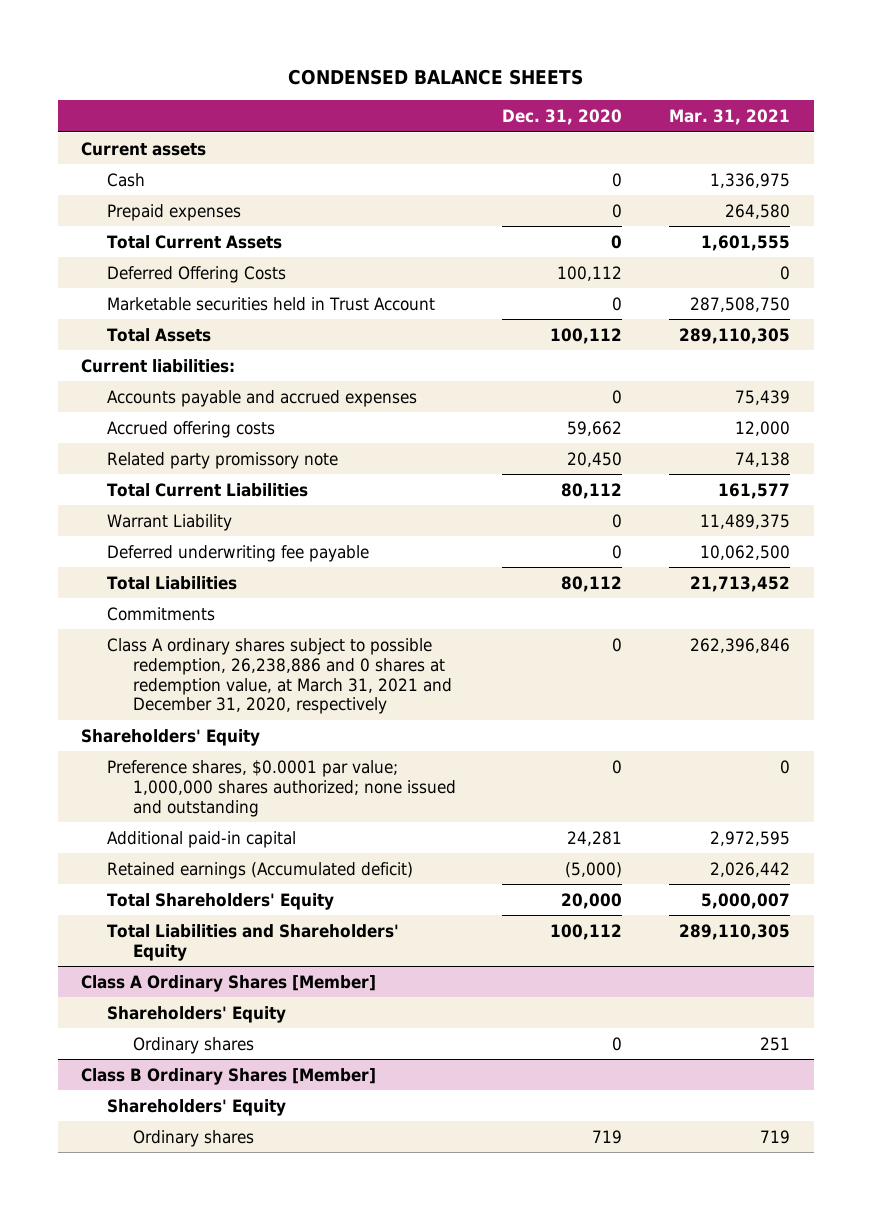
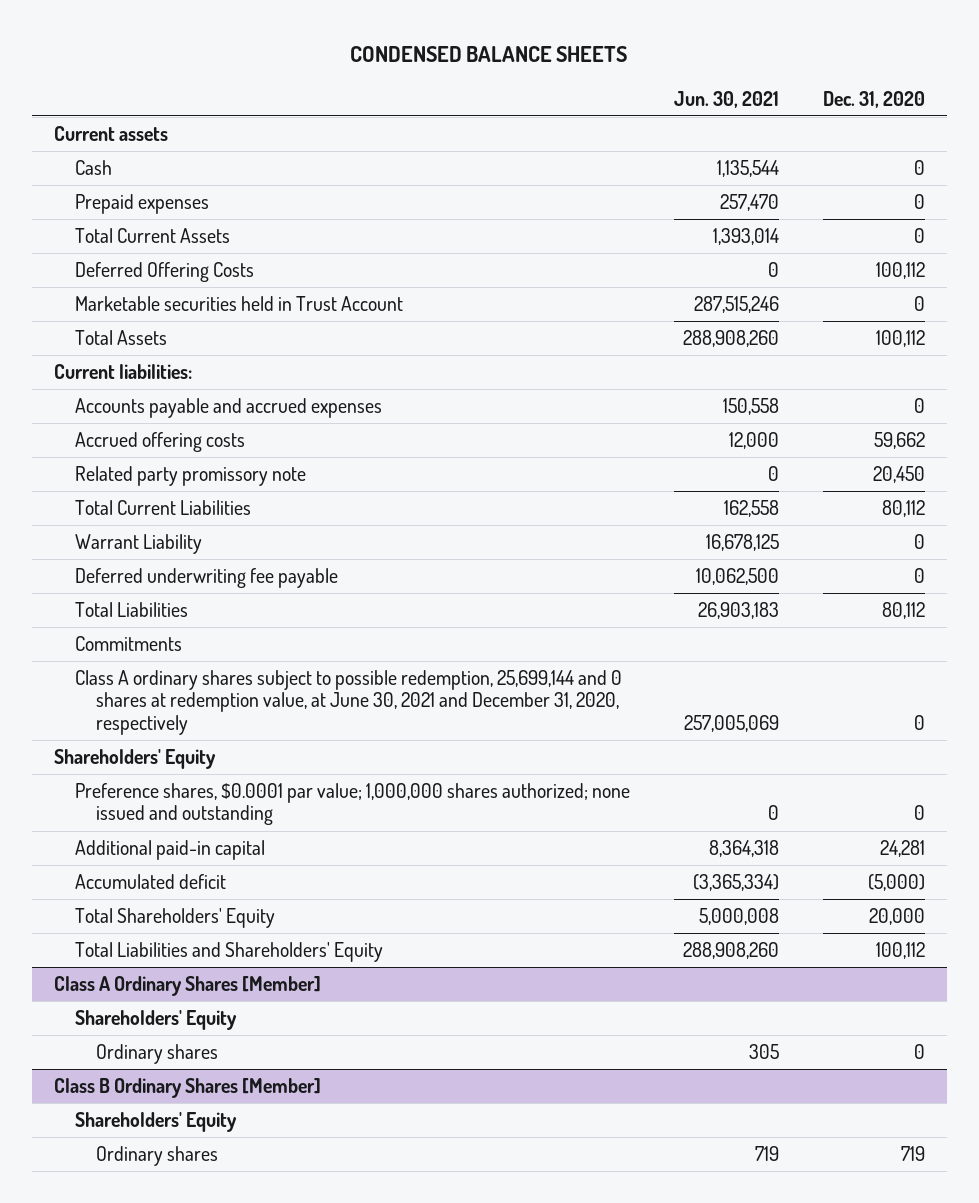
- | Dec. 31, 2020 | Mar. 31, 2021
+ | Jun. 30, 2021 | Dec. 31, 2020
- Class A ordinary shares subject to possible redemption, 26,238,886 and 0 shares at redemption value, at March 31, 2021 and December 31, 2020, respectively | 0 | 262,396,846
+ Class A ordinary shares subject to possible redemption, 25,699,144 and 0 shares at redemption value, at June 30, 2021 and December 31, 2020, respectively | 257,005,069 | 0
- Retained earnings (Accumulated deficit) | (5,000) | 2,026,442
+ Accumulated deficit | (3,365,334) | (5,000)

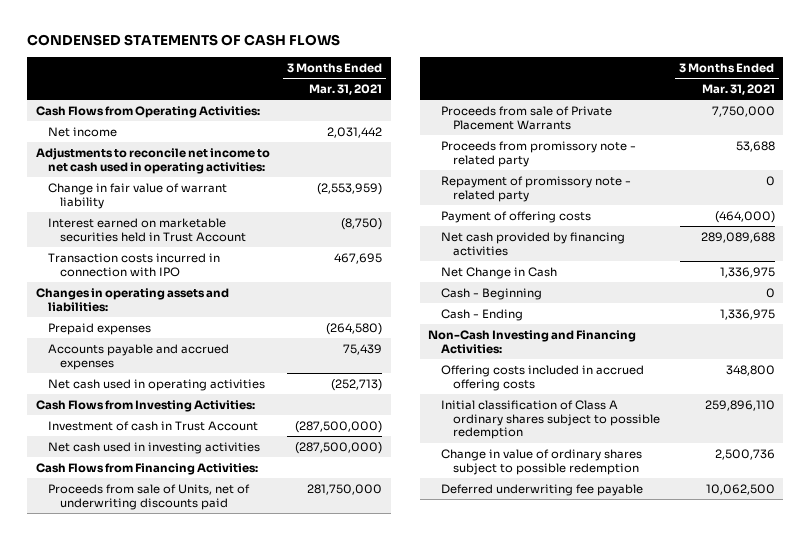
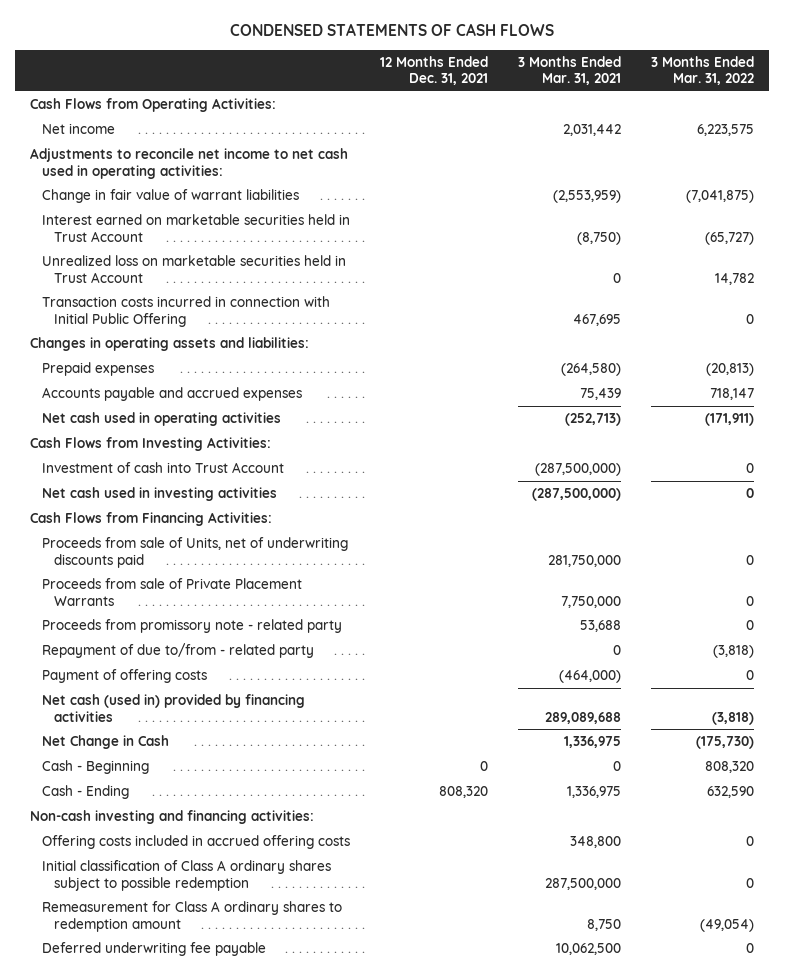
- | 3 Months Ended Mar. 31, 2021
+ | 12 Months Ended Dec. 31, 2021 | 3 Months Ended Mar. 31, 2021 | 3 Months Ended Mar. 31, 2022
- Change in fair value of warrant liability | (2,553,959)
+ Change in fair value of warrant liabilities | | (2,553,959) | (7,041,875)
- Transaction costs incurred in connection with IPO | 467,695
+ Unrealized loss on marketable securities held in Trust Account | | 0 | 14,782
+ Transaction costs incurred in connection with Initial Public Offering | | 467,695 | 0
- Investment of cash in Trust Account | (287,500,000)
+ Investment of cash into Trust Account | | (287,500,000) | 0
- Repayment of promissory note - related party | 0
+ Repayment of due to/from - related party | | 0 | (3,818)
- Net cash provided by financing activities | 289,089,688
+ Net cash (used in) provided by financing activities | | 289,089,688 | (3,818)
- Non-Cash Investing and Financing Activities:
+ Non-cash investing and financing activities:
- Initial classification of Class A ordinary shares subject to possible redemption | 259,896,110
- Change in value of ordinary shares subject to possible redemption | 2,500,736
+ Initial classification of Class A ordinary shares subject to possible redemption | | 287,500,000 | 0
+ Remeasurement for Class A ordinary shares to redemption amount | | 8,750 | (49,054)

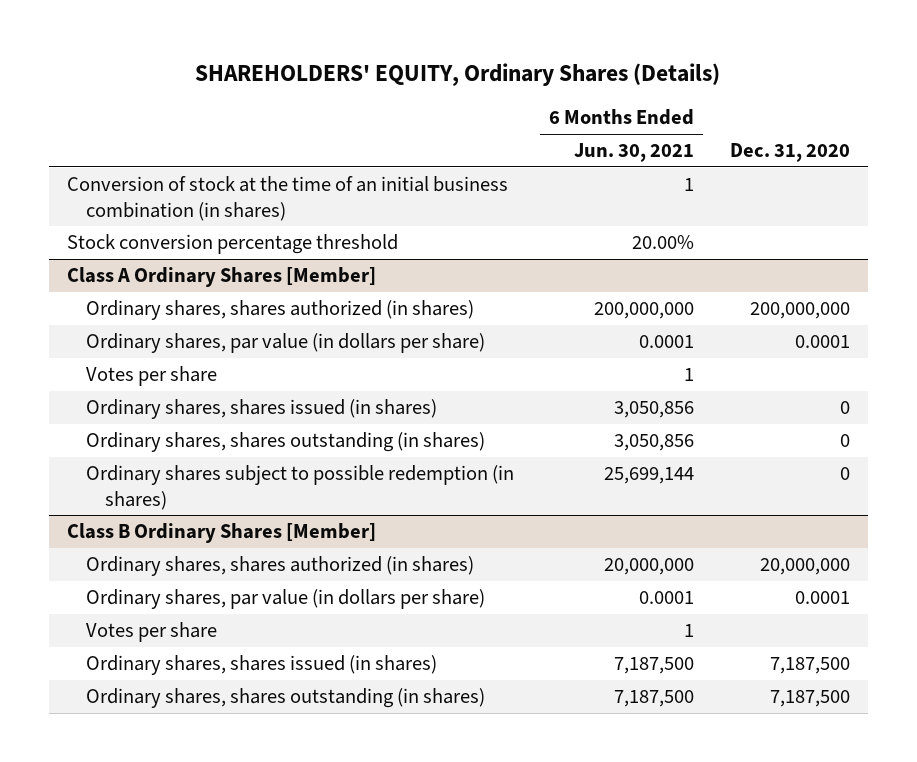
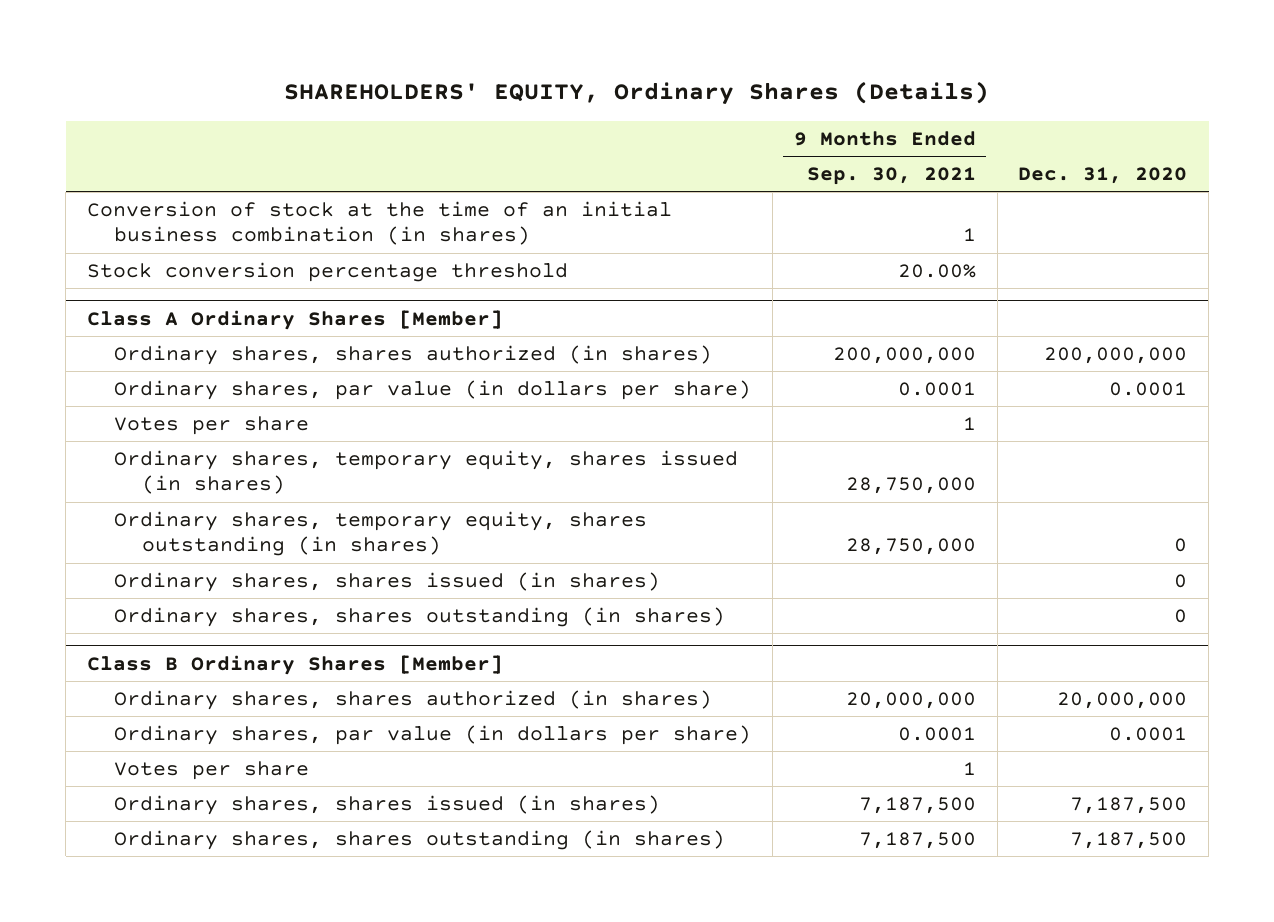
- | 6 Months Ended Jun. 30, 2021 | Dec. 31, 2020
+ | 9 Months Ended Sep. 30, 2021 | Dec. 31, 2020
@ Class A Ordinary Shares [Member]
+ Ordinary shares, temporary equity, shares issued (in shares) | 28,750,000 |
+ Ordinary shares, temporary equity, shares outstanding (in shares) | 28,750,000 | 0
- Ordinary shares subject to possible redemption (in shares) | 25,699,144 | 0

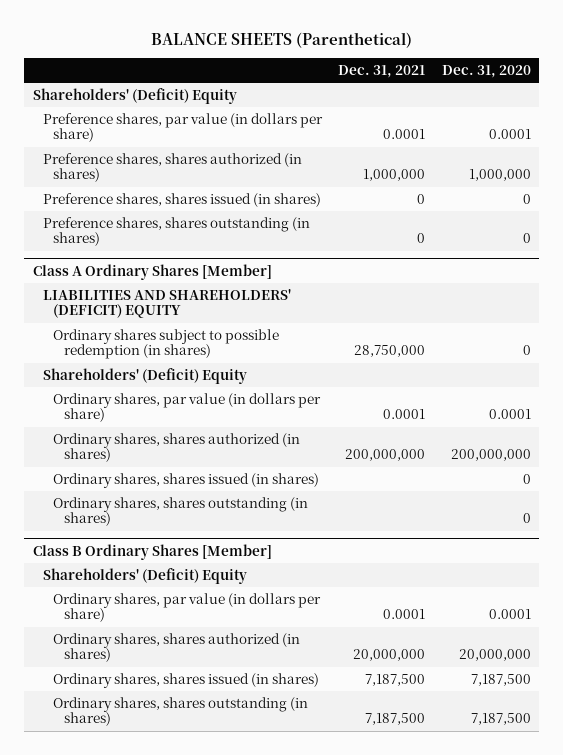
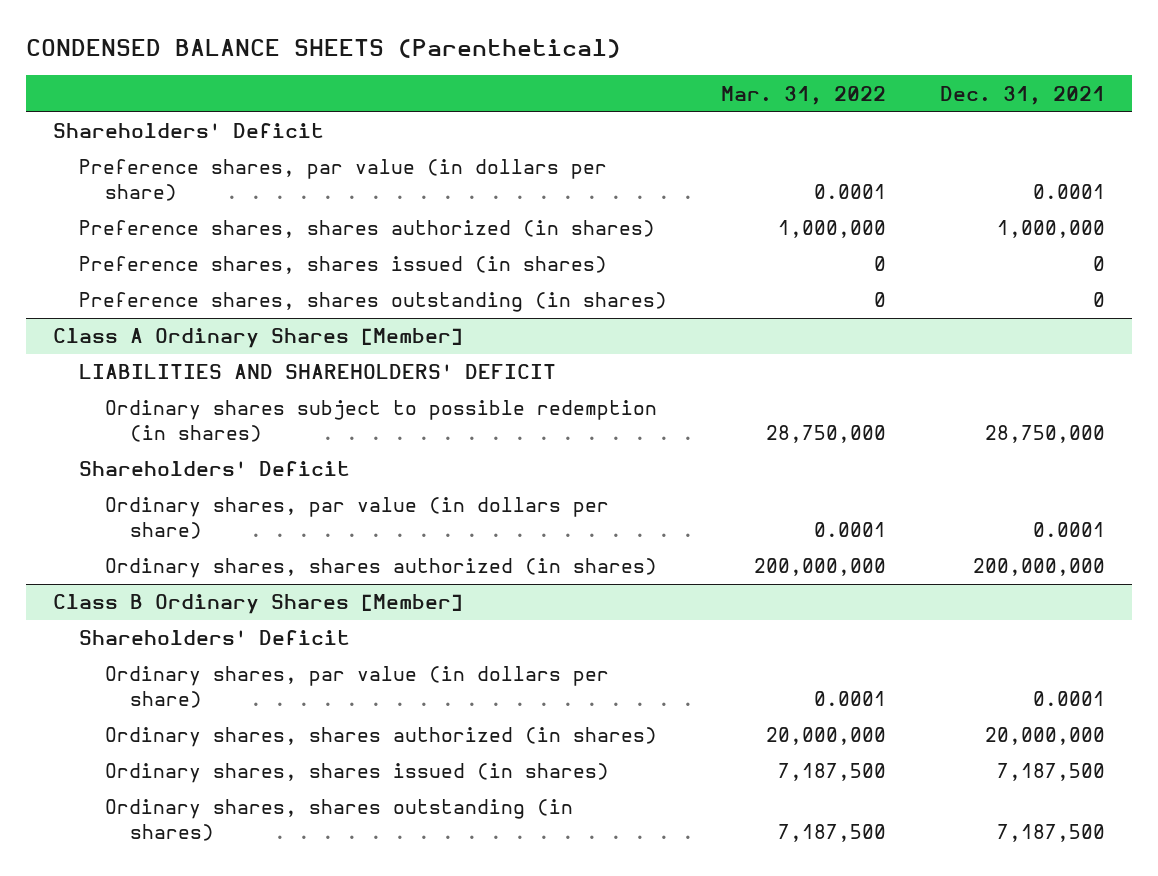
- BALANCE SHEETS (Parenthetical)
+ CONDENSED BALANCE SHEETS (Parenthetical)
- | Dec. 31, 2021 | Dec. 31, 2020
+ | Mar. 31, 2022 | Dec. 31, 2021
- Shareholders' (Deficit) Equity
+ Shareholders' Deficit
@ Class A Ordinary Shares [Member]
- LIABILITIES AND SHAREHOLDERS' (DEFICIT) EQUITY
+ LIABILITIES AND SHAREHOLDERS' DEFICIT
- Shareholders' (Deficit) Equity
+ Shareholders' Deficit
- Ordinary shares, shares issued (in shares) | | 0
- Ordinary shares, shares outstanding (in shares) | | 0
@ Class B Ordinary Shares [Member]
- Shareholders' (Deficit) Equity
+ Shareholders' Deficit

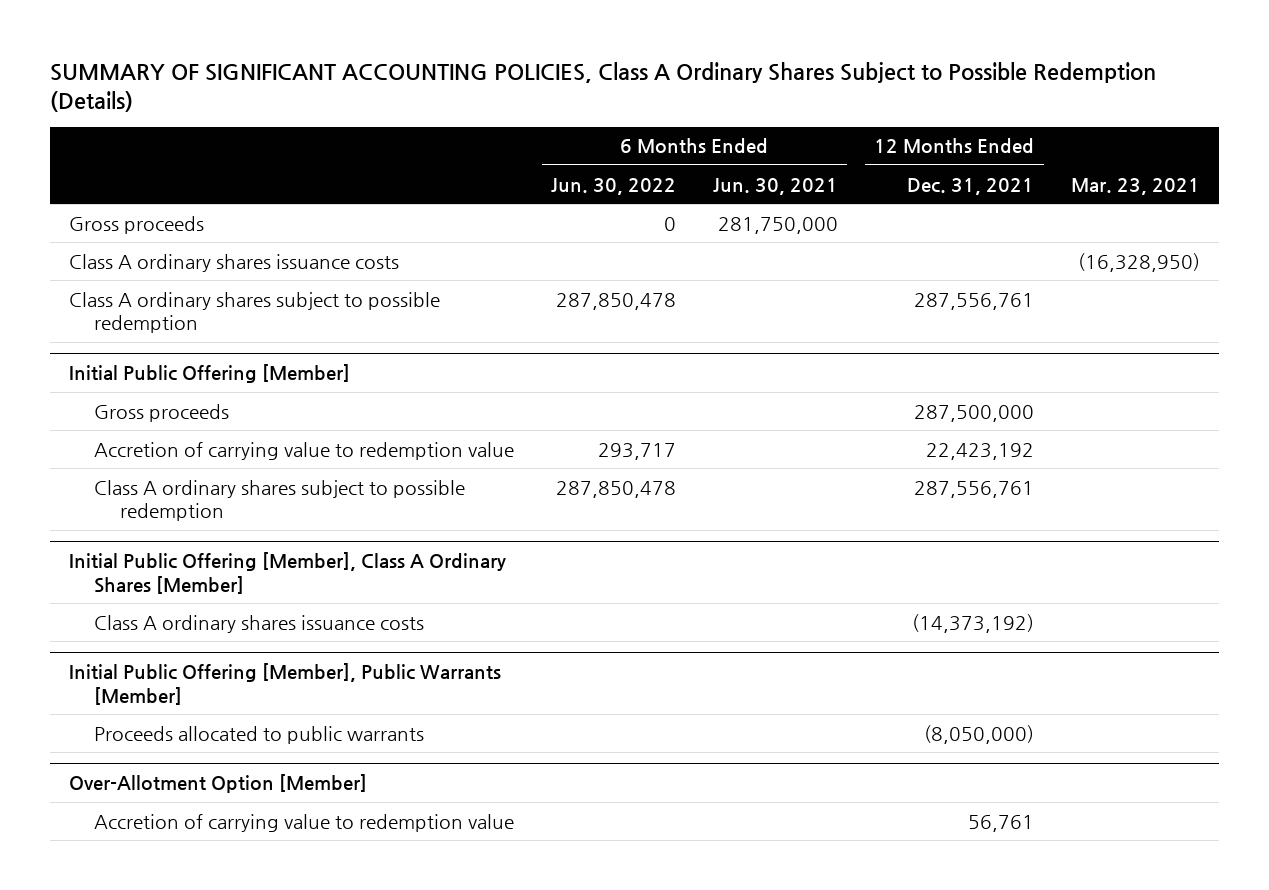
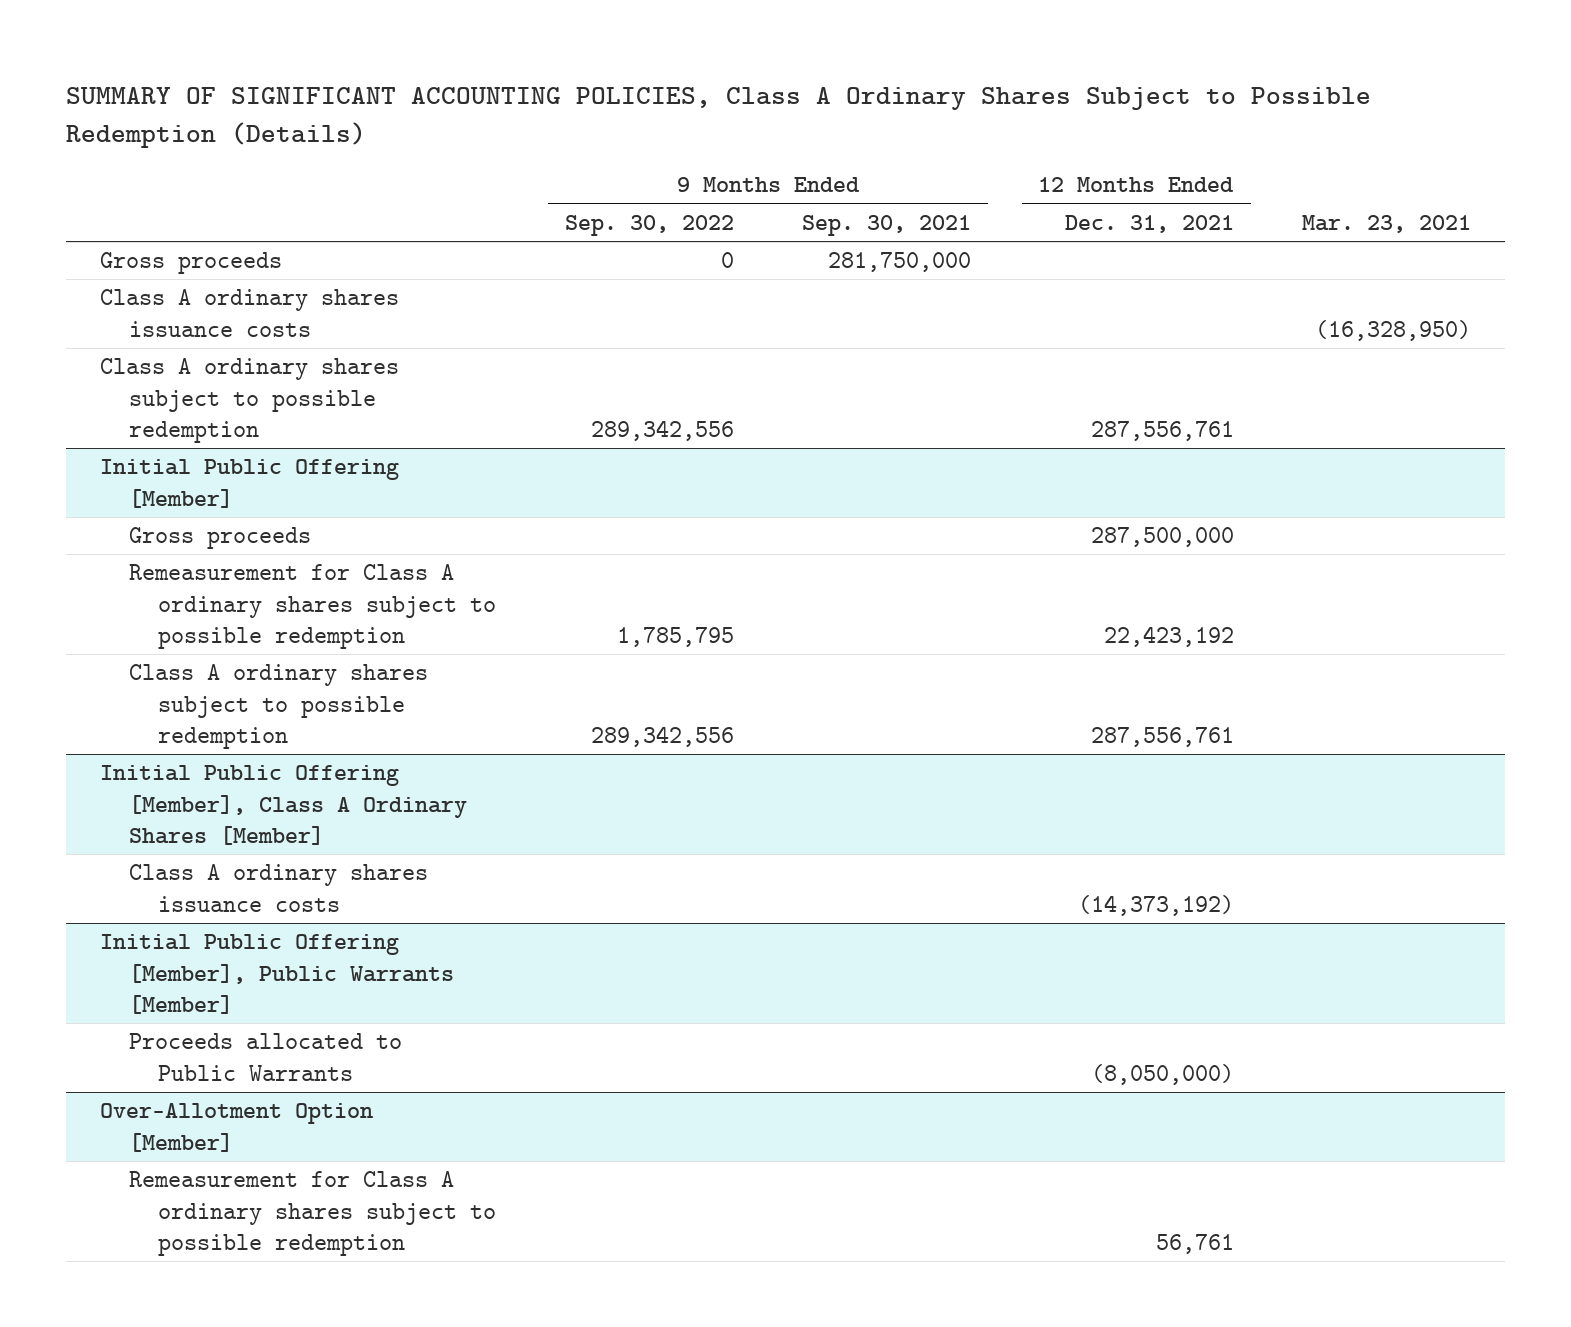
- | 6 Months Ended Jun. 30, 2022 | 6 Months Ended Jun. 30, 2021 | 12 Months Ended Dec. 31, 2021 | Mar. 23, 2021
+ | 9 Months Ended Sep. 30, 2022 | 9 Months Ended Sep. 30, 2021 | 12 Months Ended Dec. 31, 2021 | Mar. 23, 2021
@ Initial Public Offering [Member]
- Accretion of carrying value to redemption value | 293,717 | | 22,423,192 |
+ Remeasurement for Class A ordinary shares subject to possible redemption | 1,785,795 | | 22,423,192 |
@ Initial Public Offering [Member], Public Warrants [Member]
- Proceeds allocated to public warrants | | | (8,050,000) |
+ Proceeds allocated to Public Warrants | | | (8,050,000) |
@ Over-Allotment Option [Member]
- Accretion of carrying value to redemption value | | | 56,761 |
+ Remeasurement for Class A ordinary shares subject to possible redemption | | | 56,761 |

